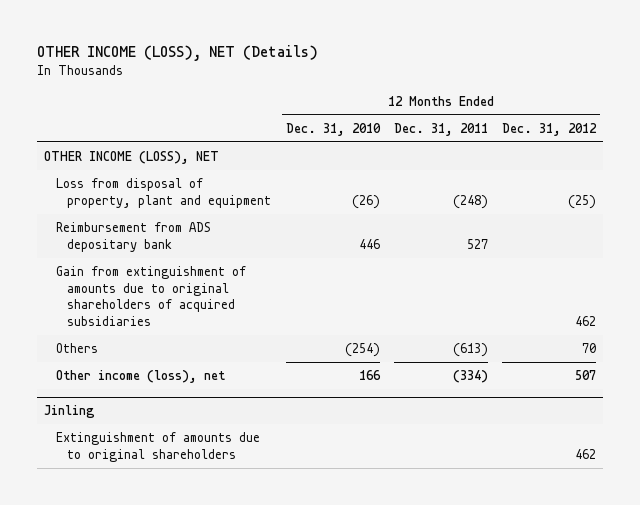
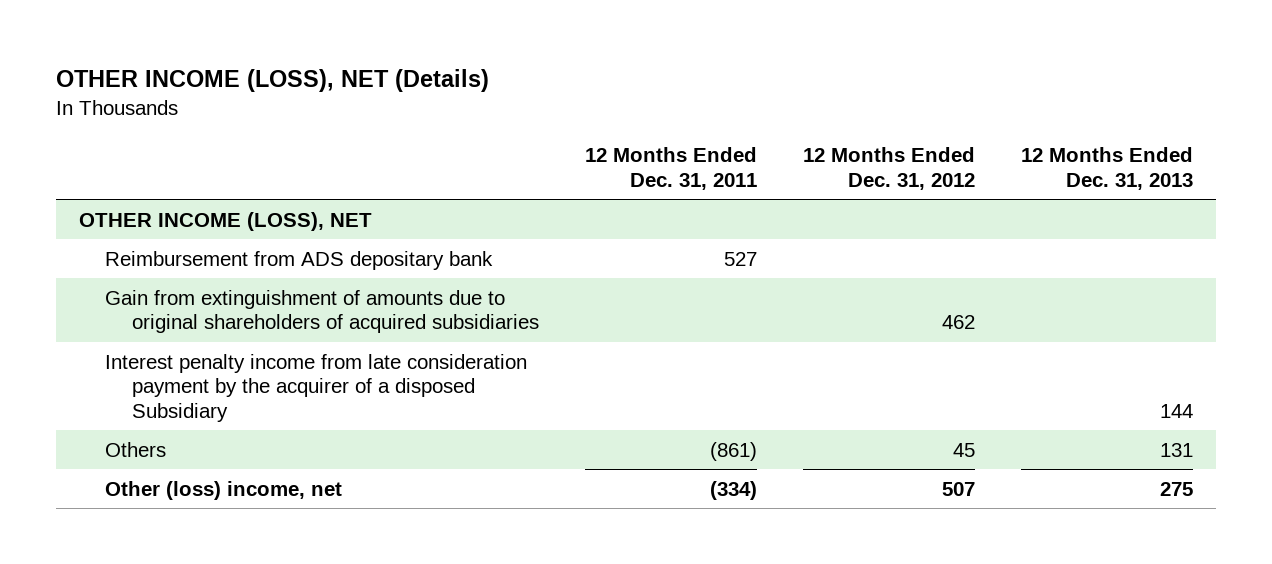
- | 12 Months Ended Dec. 31, 2010 | 12 Months Ended Dec. 31, 2011 | 12 Months Ended Dec. 31, 2012
+ | 12 Months Ended Dec. 31, 2011 | 12 Months Ended Dec. 31, 2012 | 12 Months Ended Dec. 31, 2013
- Loss from disposal of property, plant and equipment | (26) | (248) | (25)
- Others | (254) | (613) | 70
- Other income (loss), net | 166 | (334) | 507
- Jinling
- Extinguishment of amounts due to original shareholders | | | 462
+ Interest penalty income from late consideration payment by the acquirer of a disposed Subsidiary | | | 144
+ Others | (861) | 45 | 131
+ Other (loss) income, net | (334) | 507 | 275

